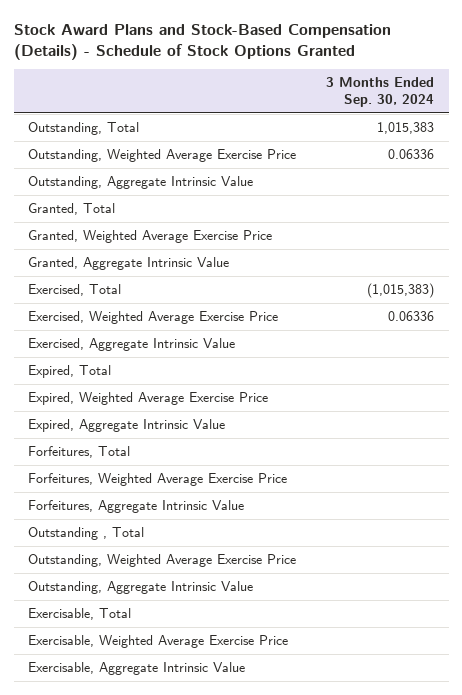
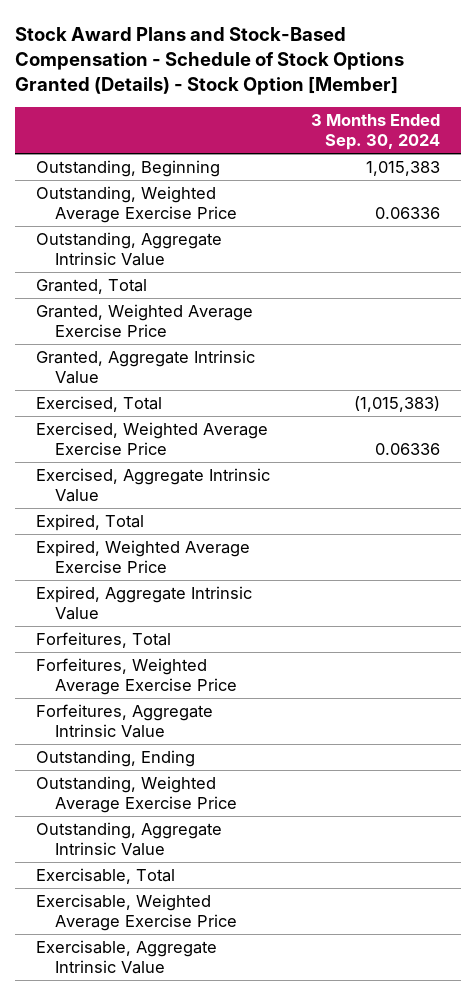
- Stock Award Plans and Stock-Based Compensation (Details) - Schedule of Stock Options Granted
+ Stock Award Plans and Stock-Based Compensation - Schedule of Stock Options Granted (Details) - Stock Option [Member]
- Outstanding, Total | 1,015,383
+ Outstanding, Beginning | 1,015,383
- Outstanding , Total
+ Outstanding, Ending

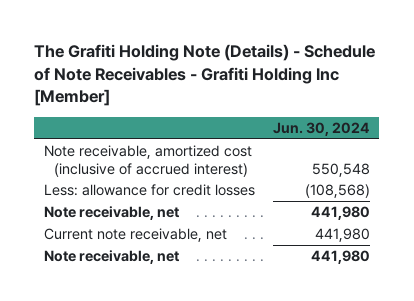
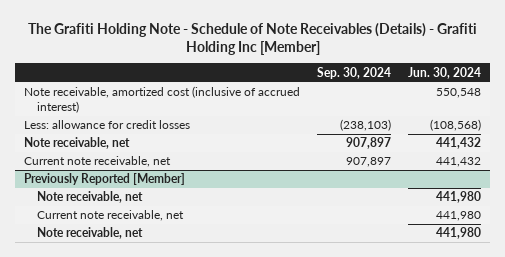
- The Grafiti Holding Note (Details) - Schedule of Note Receivables - Grafiti Holding Inc [Member]
+ The Grafiti Holding Note - Schedule of Note Receivables (Details) - Grafiti Holding Inc [Member]
- | Jun. 30, 2024
+ | Sep. 30, 2024 | Jun. 30, 2024
+ Note receivable, net | 907,897 | 441,432
+ Current note receivable, net | 907,897 | 441,432
+ Previously Reported [Member]

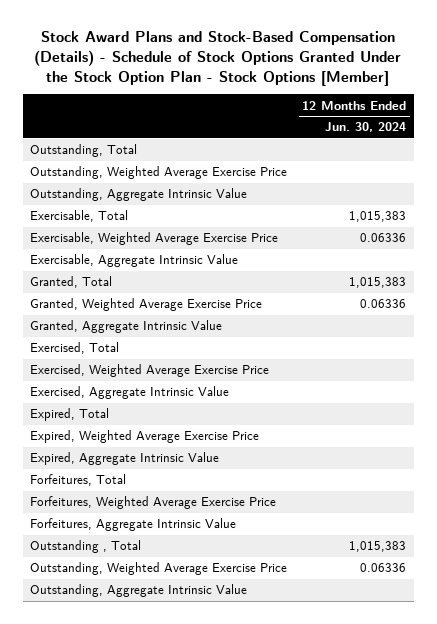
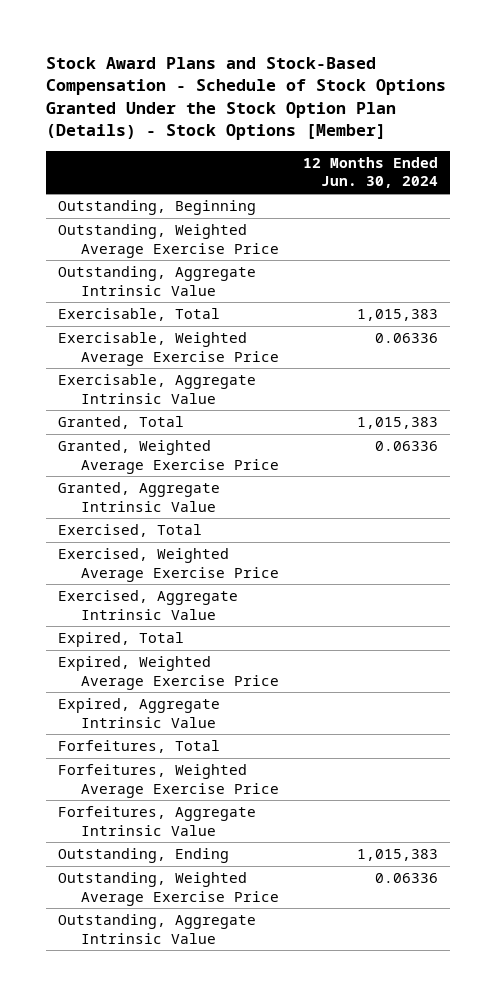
- Stock Award Plans and Stock-Based Compensation (Details) - Schedule of Stock Options Granted Under the Stock Option Plan - Stock Options [Member]
+ Stock Award Plans and Stock-Based Compensation - Schedule of Stock Options Granted Under the Stock Option Plan (Details) - Stock Options [Member]
- Outstanding, Total
+ Outstanding, Beginning
- Outstanding , Total | 1,015,383
+ Outstanding, Ending | 1,015,383

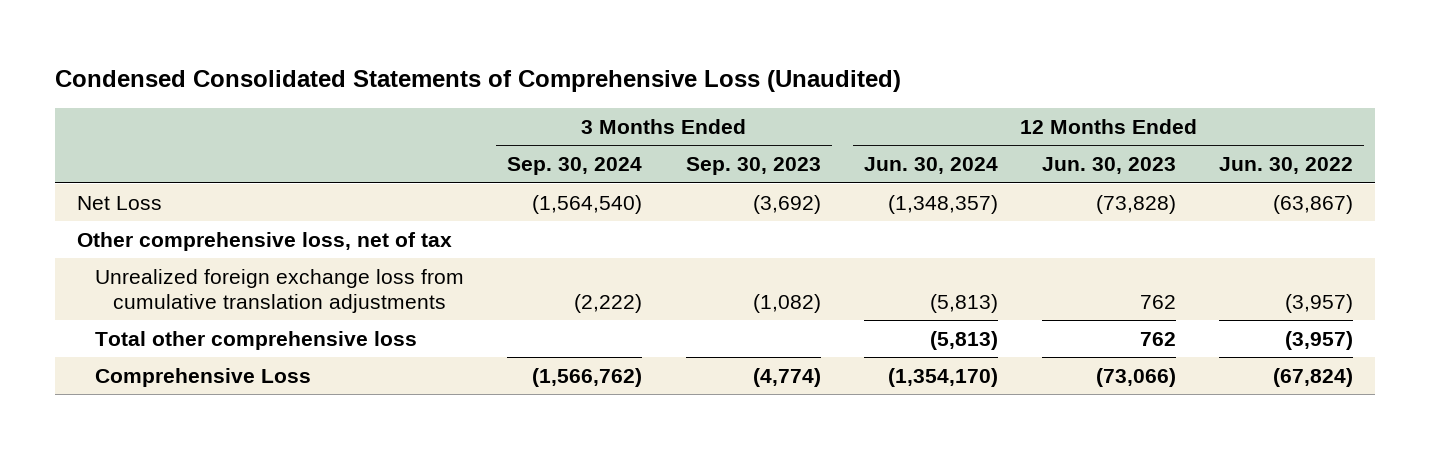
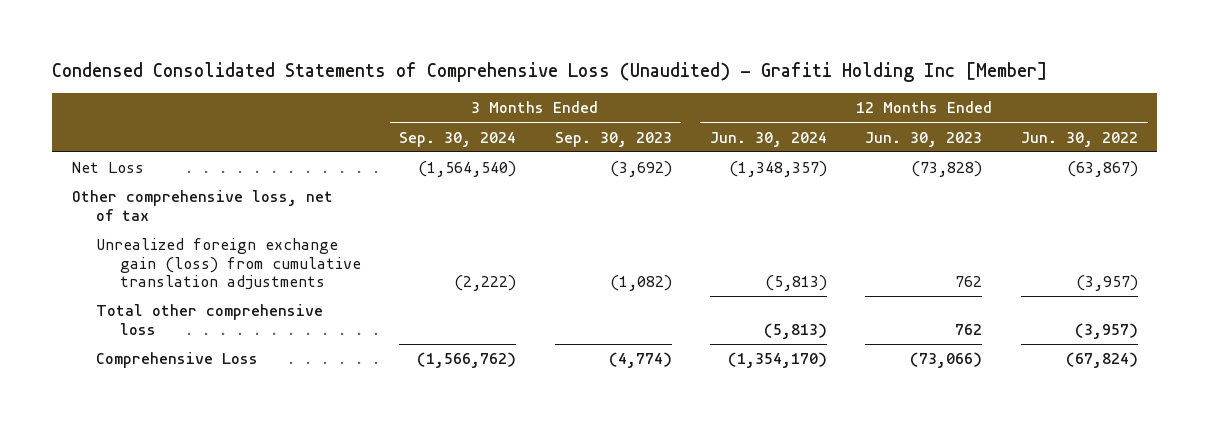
- Condensed Consolidated Statements of Comprehensive Loss (Unaudited)
+ Condensed Consolidated Statements of Comprehensive Loss (Unaudited) - Grafiti Holding Inc [Member]
- Unrealized foreign exchange loss from cumulative translation adjustments | (2,222) | (1,082) | (5,813) | 762 | (3,957)
+ Unrealized foreign exchange gain (loss) from cumulative translation adjustments | (2,222) | (1,082) | (5,813) | 762 | (3,957)

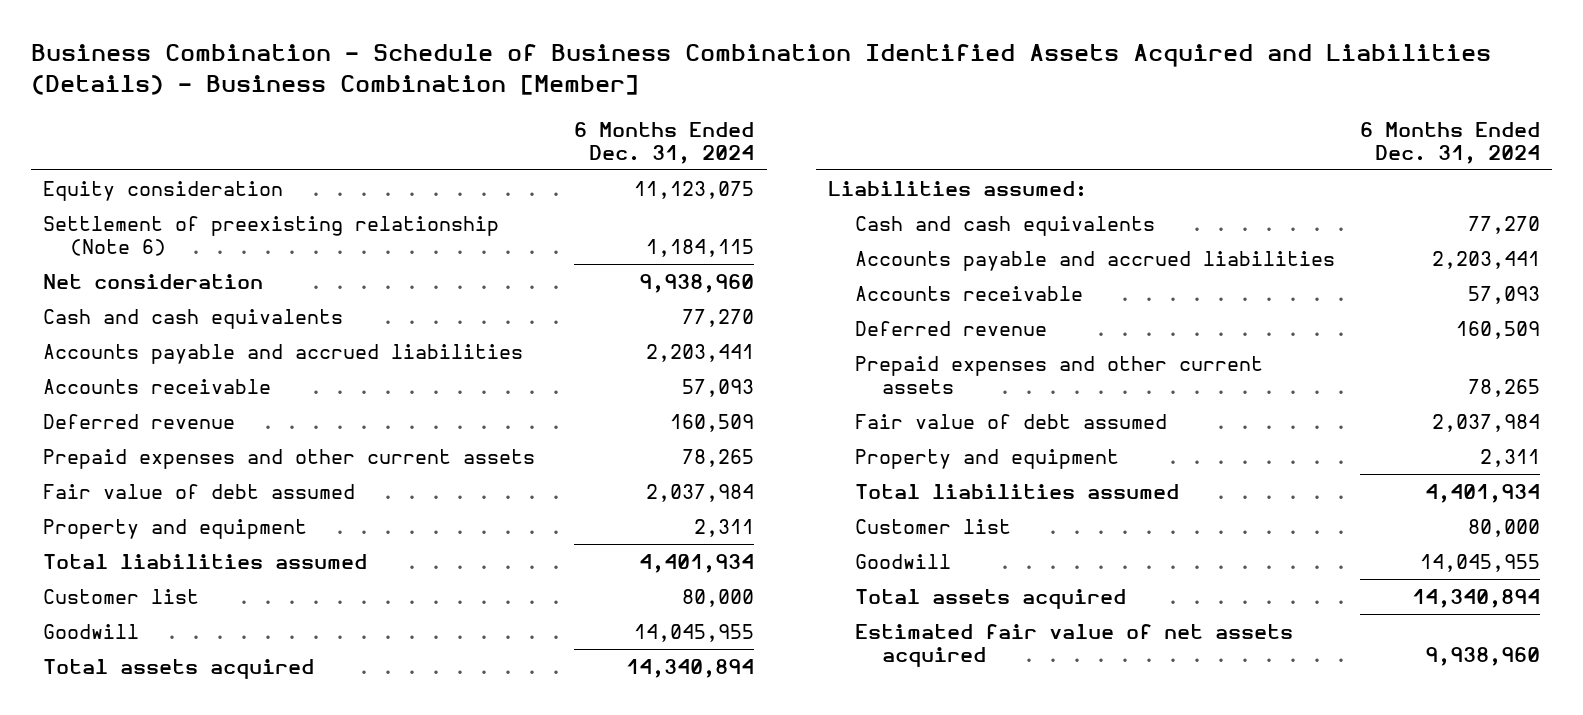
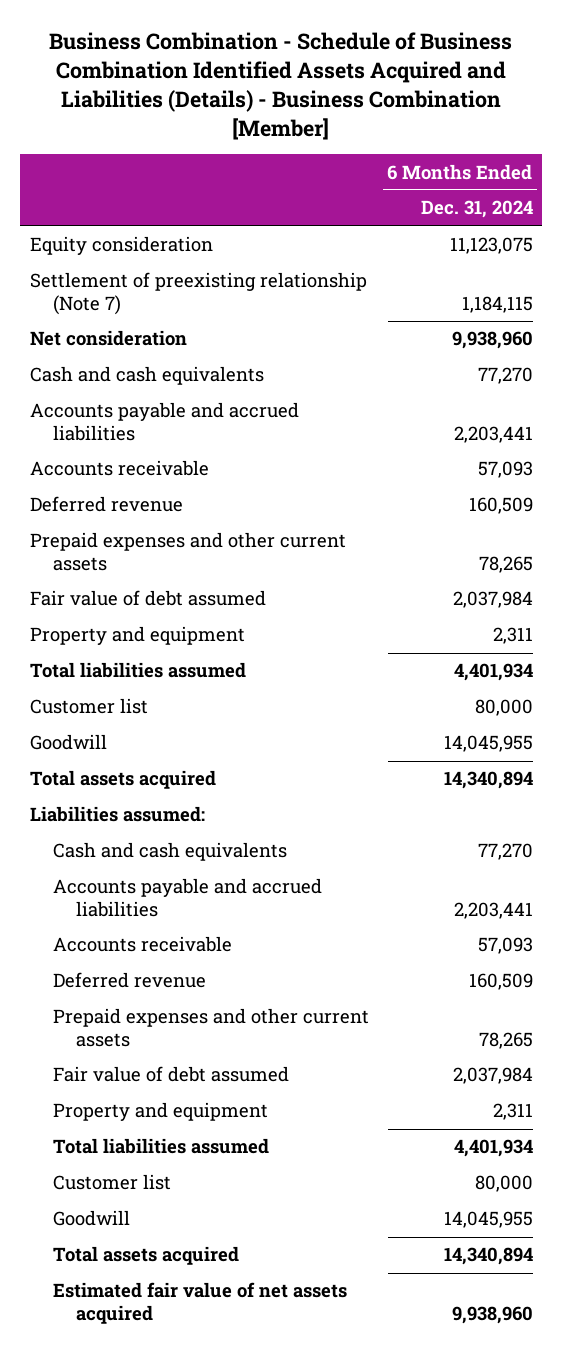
- Settlement of preexisting relationship (Note 6) | 1,184,115
+ Settlement of preexisting relationship (Note 7) | 1,184,115

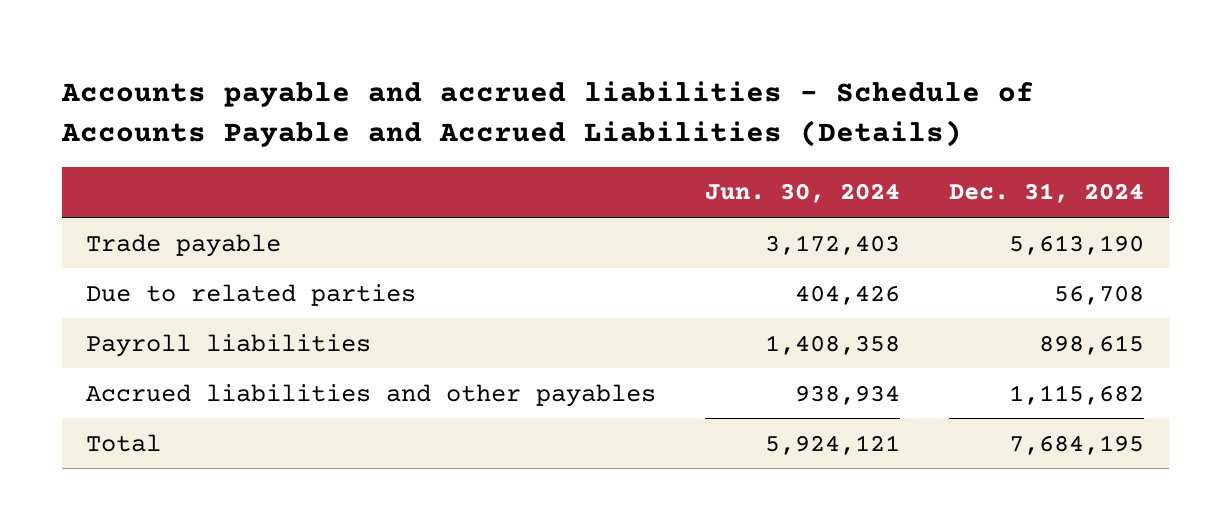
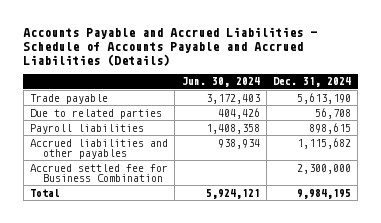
- Accounts payable and accrued liabilities - Schedule of Accounts Payable and Accrued Liabilities (Details)
+ Accounts Payable and Accrued Liabilities - Schedule of Accounts Payable and Accrued Liabilities (Details)
- Total | 5,924,121 | 7,684,195
+ Accrued settled fee for Business Combination | | 2,300,000
+ Total | 5,924,121 | 9,984,195

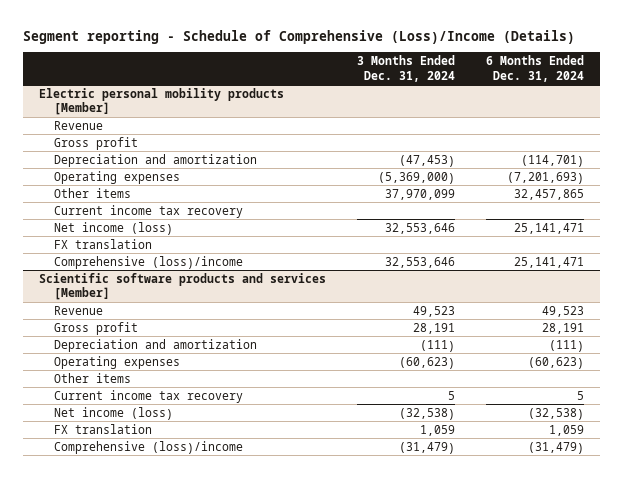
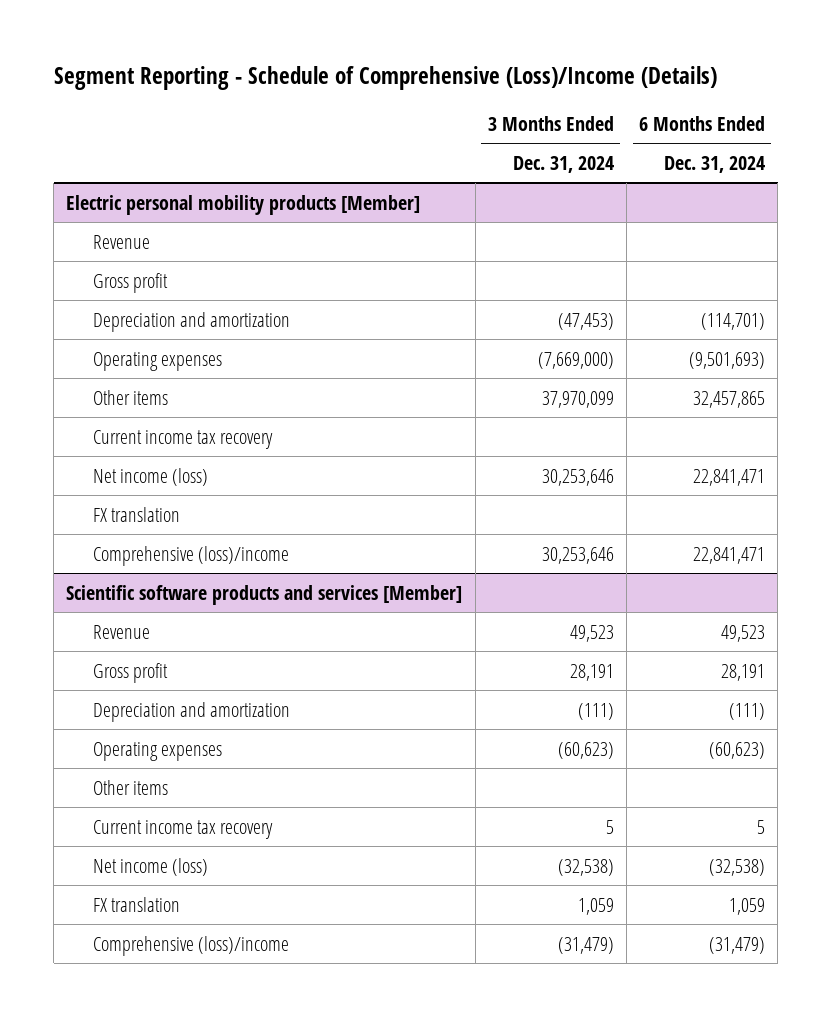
- Segment reporting - Schedule of Comprehensive (Loss)/Income (Details)
+ Segment Reporting - Schedule of Comprehensive (Loss)/Income (Details)
@ Electric personal mobility products [Member]
- Operating expenses | (5,369,000) | (7,201,693)
+ Operating expenses | (7,669,000) | (9,501,693)
- Net income (loss) | 32,553,646 | 25,141,471
+ Net income (loss) | 30,253,646 | 22,841,471
- Comprehensive (loss)/income | 32,553,646 | 25,141,471
+ Comprehensive (loss)/income | 30,253,646 | 22,841,471

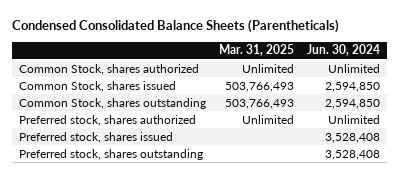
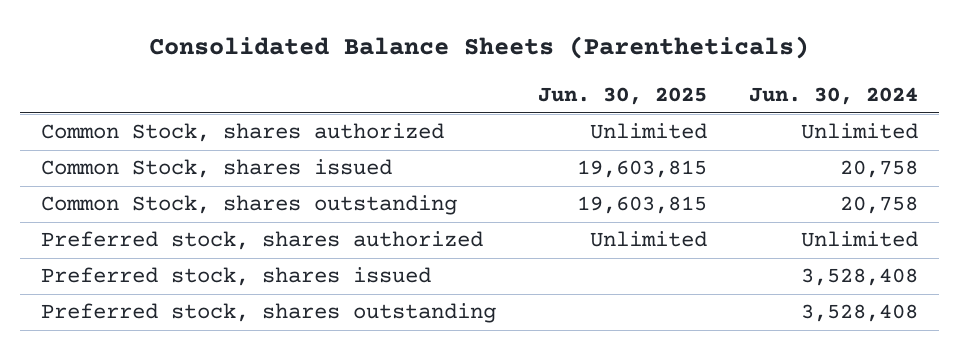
- Condensed Consolidated Balance Sheets (Parentheticals)
+ Consolidated Balance Sheets (Parentheticals)
- | Mar. 31, 2025 | Jun. 30, 2024
+ | Jun. 30, 2025 | Jun. 30, 2024
- Common Stock, shares issued | 503,766,493 | 2,594,850
- Common Stock, shares outstanding | 503,766,493 | 2,594,850
+ Common Stock, shares issued | 19,603,815 | 20,758
+ Common Stock, shares outstanding | 19,603,815 | 20,758

